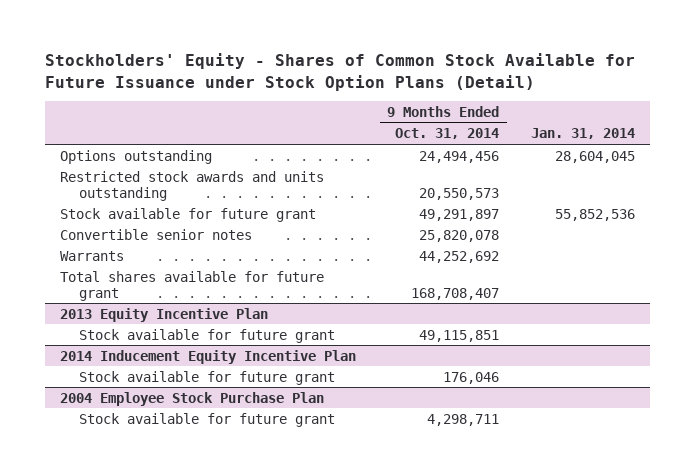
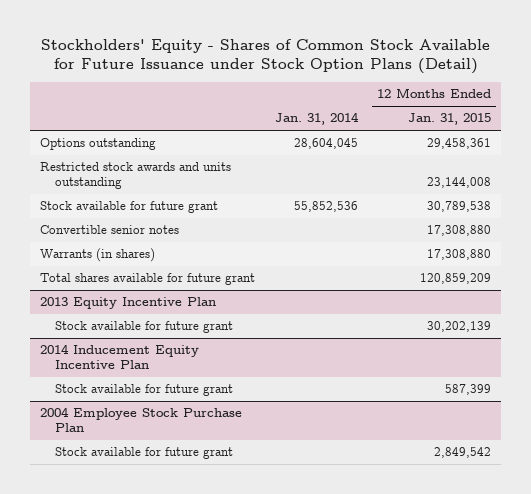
- | 9 Months Ended Oct. 31, 2014 | Jan. 31, 2014
+ | Jan. 31, 2014 | 12 Months Ended Jan. 31, 2015
- Warrants | 44,252,692 |
+ Warrants (in shares) | | 17,308,880

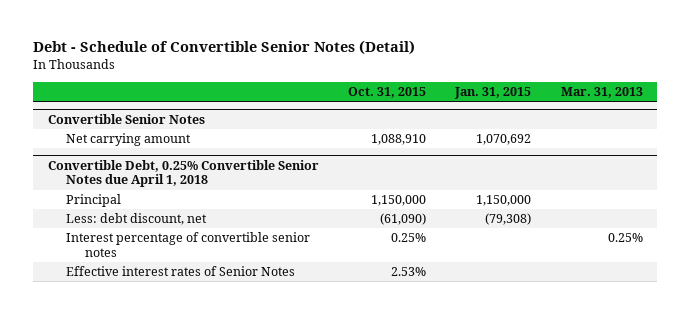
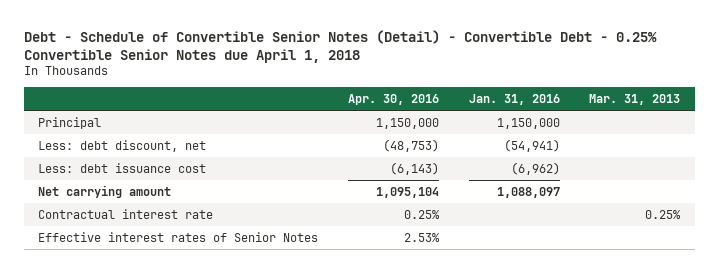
- Debt - Schedule of Convertible Senior Notes (Detail)
+ Debt - Schedule of Convertible Senior Notes (Detail) - Convertible Debt - 0.25% Convertible Senior Notes due April 1, 2018
- | Oct. 31, 2015 | Jan. 31, 2015 | Mar. 31, 2013
+ | Apr. 30, 2016 | Jan. 31, 2016 | Mar. 31, 2013
- Convertible Senior Notes
- Net carrying amount | 1,088,910 | 1,070,692 |
- Convertible Debt, 0.25% Convertible Senior Notes due April 1, 2018
- Principal | 1,150,000 | 1,150,000 |
- Less: debt discount, net | (61,090) | (79,308) |
- Interest percentage of convertible senior notes | 0.25% | | 0.25%
- Effective interest rates of Senior Notes | 2.53% | |
+ Principal | 1,150,000 | 1,150,000 |
+ Less: debt discount, net | (48,753) | (54,941) |
+ Less: debt issuance cost | (6,143) | (6,962) |
+ Net carrying amount | 1,095,104 | 1,088,097 |
+ Contractual interest rate | 0.25% | | 0.25%
+ Effective interest rates of Senior Notes | 2.53% | |

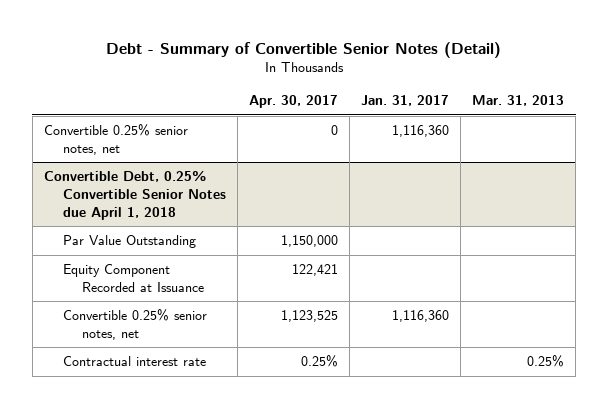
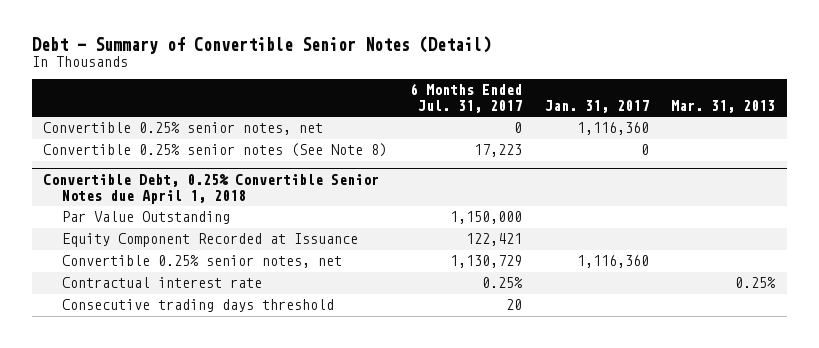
- | Apr. 30, 2017 | Jan. 31, 2017 | Mar. 31, 2013
+ | 6 Months Ended Jul. 31, 2017 | Jan. 31, 2017 | Mar. 31, 2013
+ Convertible 0.25% senior notes (See Note 8) | 17,223 | 0 |
@ Convertible Debt, 0.25% Convertible Senior Notes due April 1, 2018
+ Consecutive trading days threshold | 20 | |

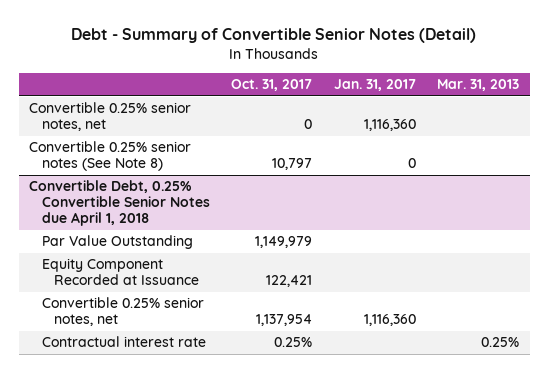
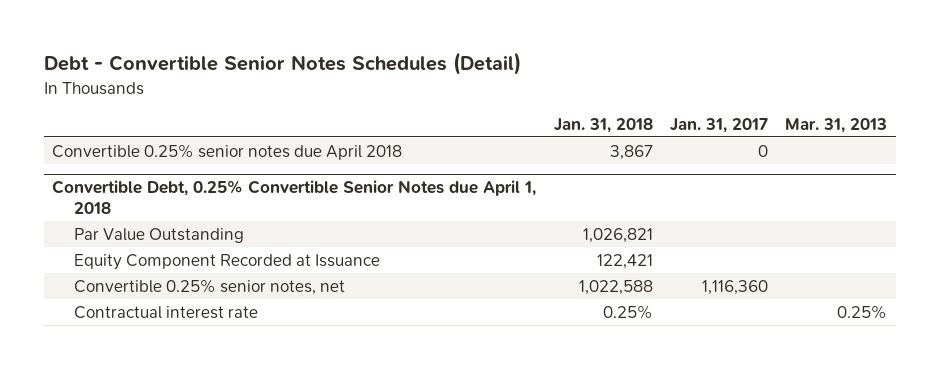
- Debt - Summary of Convertible Senior Notes (Detail)
+ Debt - Convertible Senior Notes Schedules (Detail)
- | Oct. 31, 2017 | Jan. 31, 2017 | Mar. 31, 2013
+ | Jan. 31, 2018 | Jan. 31, 2017 | Mar. 31, 2013
- Convertible 0.25% senior notes, net | 0 | 1,116,360 |
- Convertible 0.25% senior notes (See Note 8) | 10,797 | 0 |
+ Convertible 0.25% senior notes due April 2018 | 3,867 | 0 |

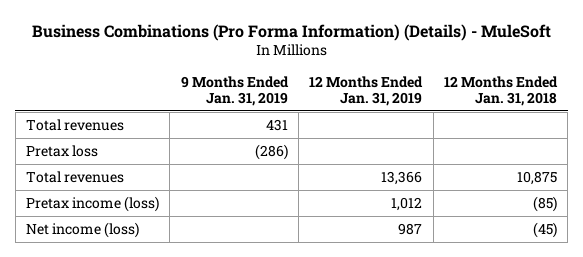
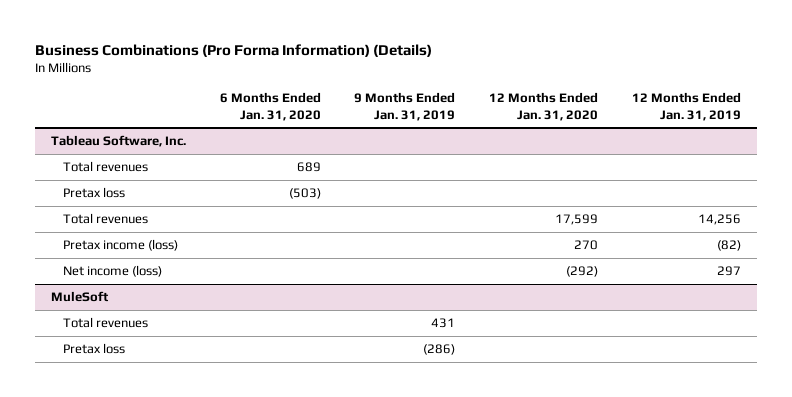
- Business Combinations (Pro Forma Information) (Details) - MuleSoft
+ Business Combinations (Pro Forma Information) (Details)
- | 9 Months Ended Jan. 31, 2019 | 12 Months Ended Jan. 31, 2019 | 12 Months Ended Jan. 31, 2018
+ | 6 Months Ended Jan. 31, 2020 | 9 Months Ended Jan. 31, 2019 | 12 Months Ended Jan. 31, 2020 | 12 Months Ended Jan. 31, 2019
+ Tableau Software, Inc.
+ Total revenues | 689 | | |
+ Pretax loss | (503) | | |
+ Total revenues | | | 17,599 | 14,256
+ Pretax income (loss) | | | 270 | (82)
+ Net income (loss) | | | (292) | 297
+ MuleSoft
- Total revenues | | 13,366 | 10,875
- Pretax income (loss) | | 1,012 | (85)
- Net income (loss) | | 987 | (45)

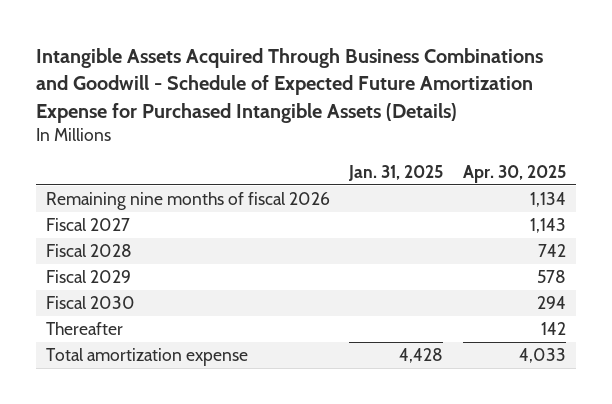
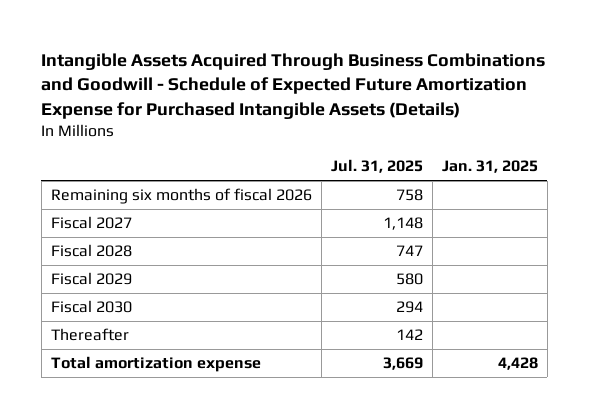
- | Jan. 31, 2025 | Apr. 30, 2025
+ | Jul. 31, 2025 | Jan. 31, 2025
- Remaining nine months of fiscal 2026 | | 1,134
+ Remaining six months of fiscal 2026 | 758 |

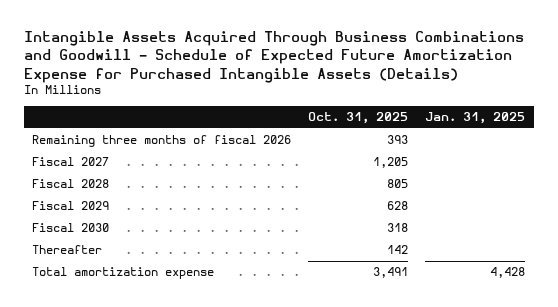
- | Jul. 31, 2025 | Jan. 31, 2025
+ | Oct. 31, 2025 | Jan. 31, 2025
- Remaining six months of fiscal 2026 | 758 |
+ Remaining three months of fiscal 2026 | 393 |

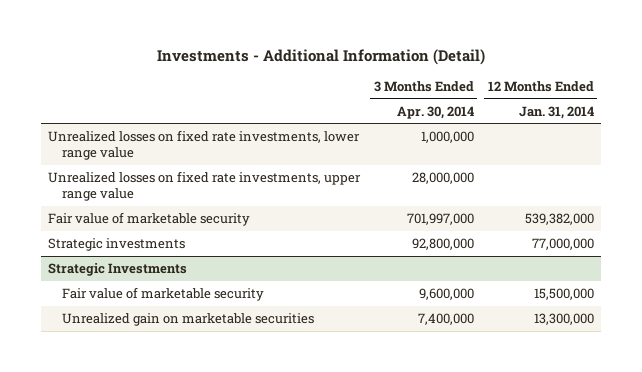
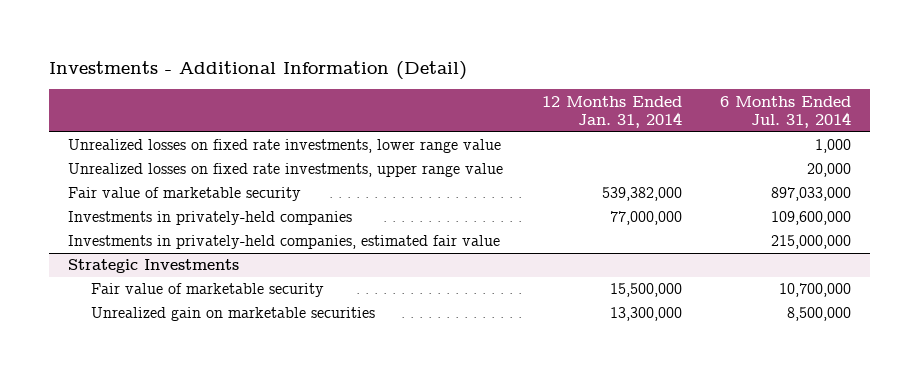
- | 3 Months Ended Apr. 30, 2014 | 12 Months Ended Jan. 31, 2014
+ | 12 Months Ended Jan. 31, 2014 | 6 Months Ended Jul. 31, 2014
- Strategic investments | 92,800,000 | 77,000,000
+ Investments in privately-held companies | 77,000,000 | 109,600,000
+ Investments in privately-held companies, estimated fair value | | 215,000,000

